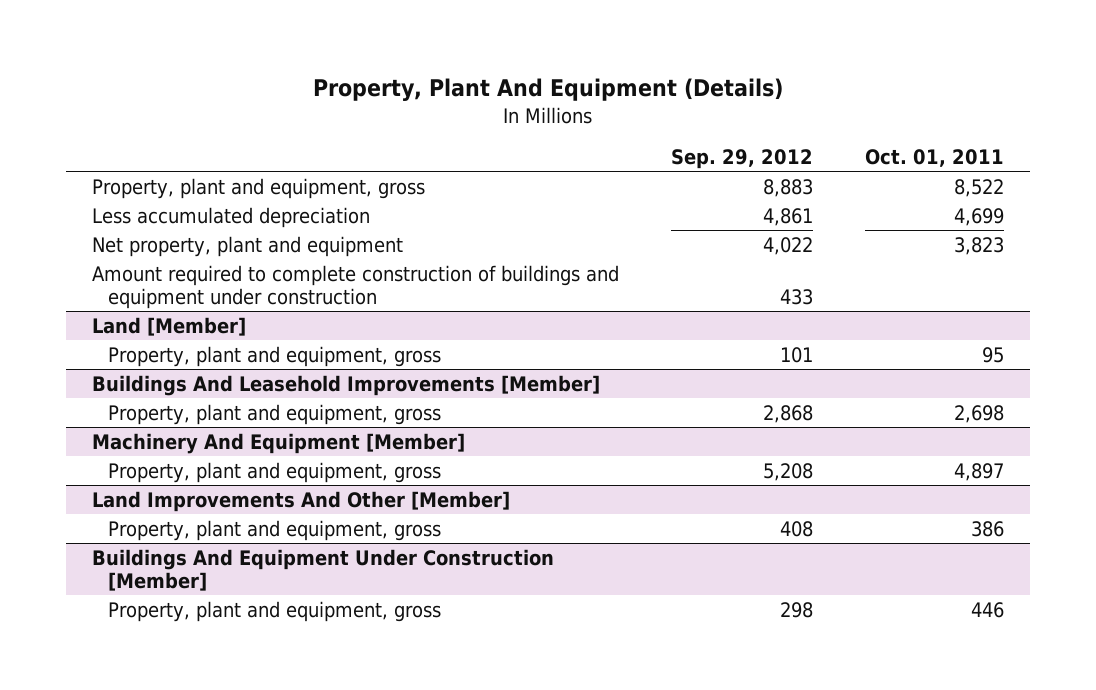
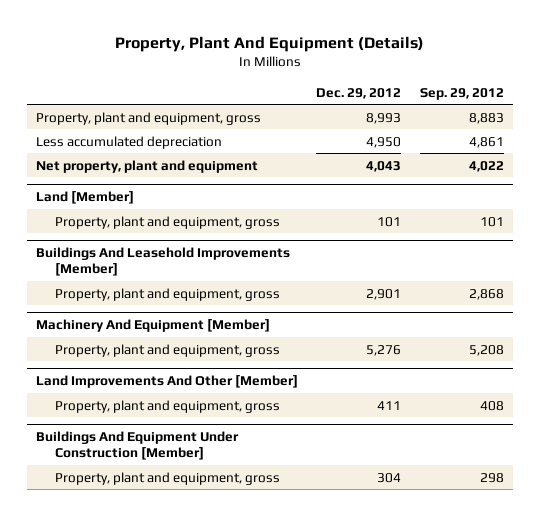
- | Sep. 29, 2012 | Oct. 01, 2011
+ | Dec. 29, 2012 | Sep. 29, 2012
- Amount required to complete construction of buildings and equipment under construction | 433 |

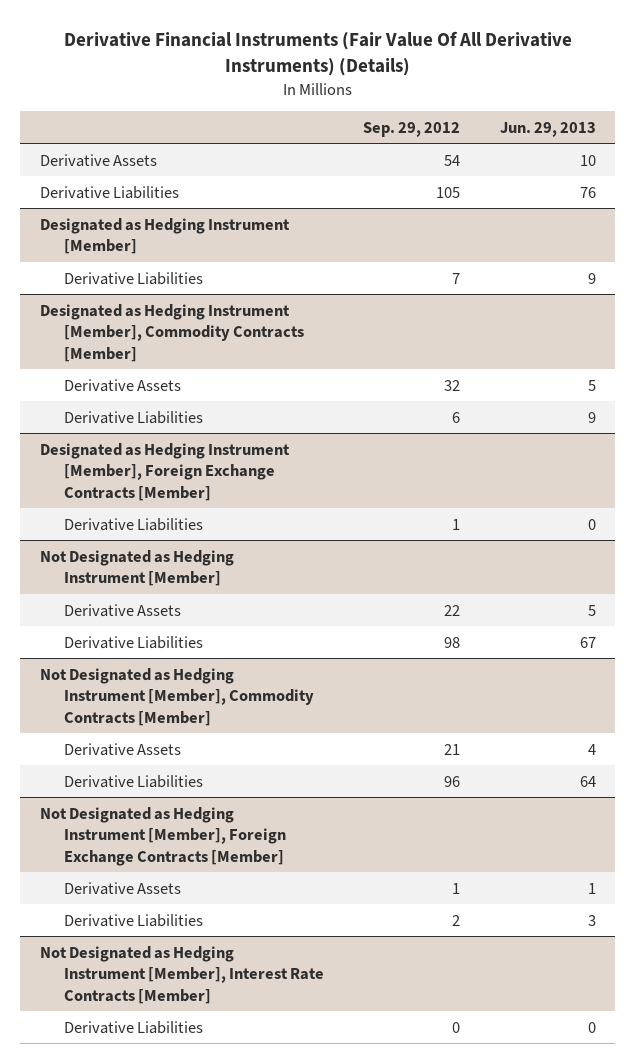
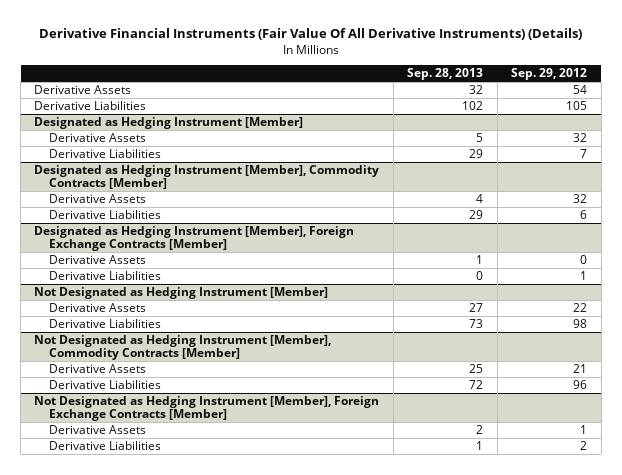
- | Sep. 29, 2012 | Jun. 29, 2013
+ | Sep. 28, 2013 | Sep. 29, 2012
@ Designated as Hedging Instrument [Member]
+ Derivative Assets | 5 | 32
@ Designated as Hedging Instrument [Member], Foreign Exchange Contracts [Member]
+ Derivative Assets | 1 | 0
- Not Designated as Hedging Instrument [Member], Interest Rate Contracts [Member]
- Derivative Liabilities | 0 | 0

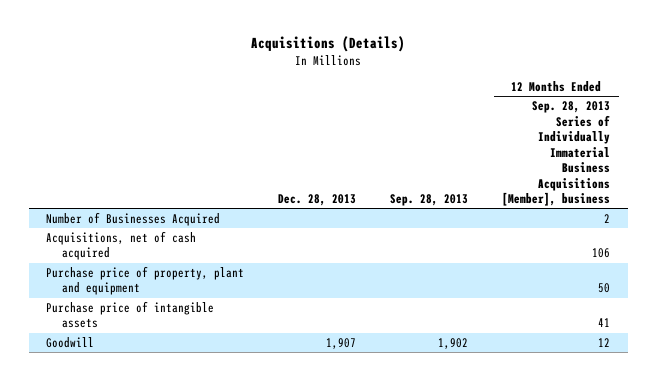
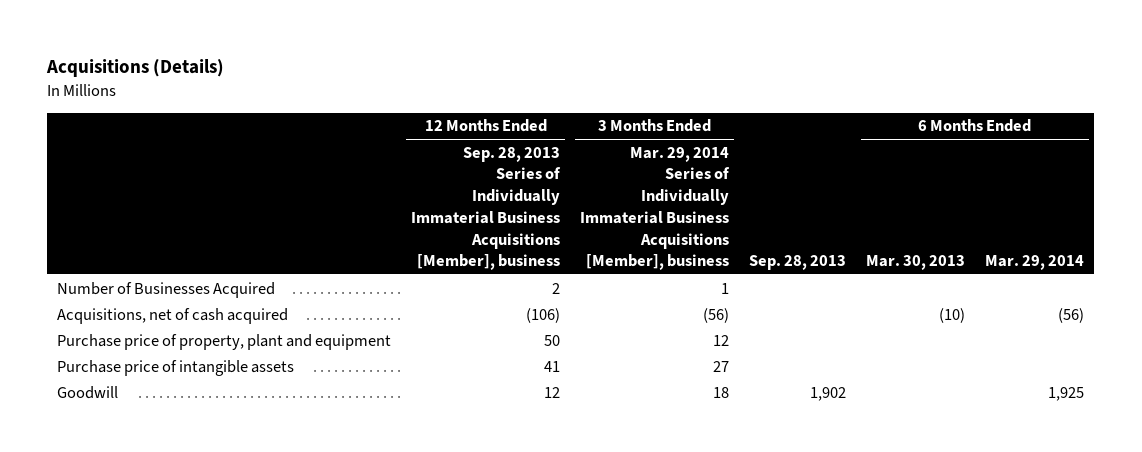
- | Dec. 28, 2013 | Sep. 28, 2013 | 12 Months Ended Sep. 28, 2013 Series of Individually Immaterial Business Acquisitions [Member], business
+ | 12 Months Ended Sep. 28, 2013 Series of Individually Immaterial Business Acquisitions [Member], business | 3 Months Ended Mar. 29, 2014 Series of Individually Immaterial Business Acquisitions [Member], business | Sep. 28, 2013 | 6 Months Ended Mar. 30, 2013 | 6 Months Ended Mar. 29, 2014
- Acquisitions, net of cash acquired | | | 106
+ Acquisitions, net of cash acquired | (106) | (56) | | (10) | (56)

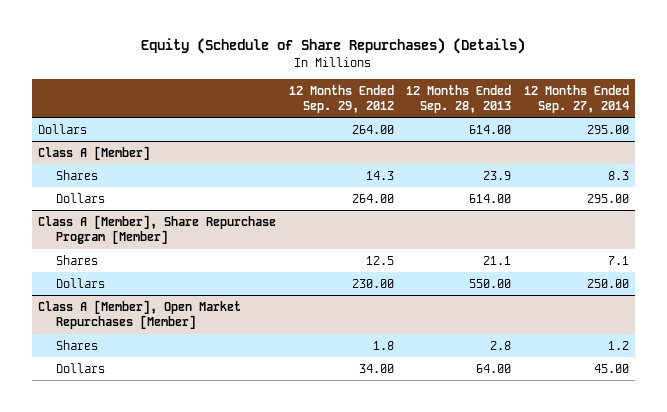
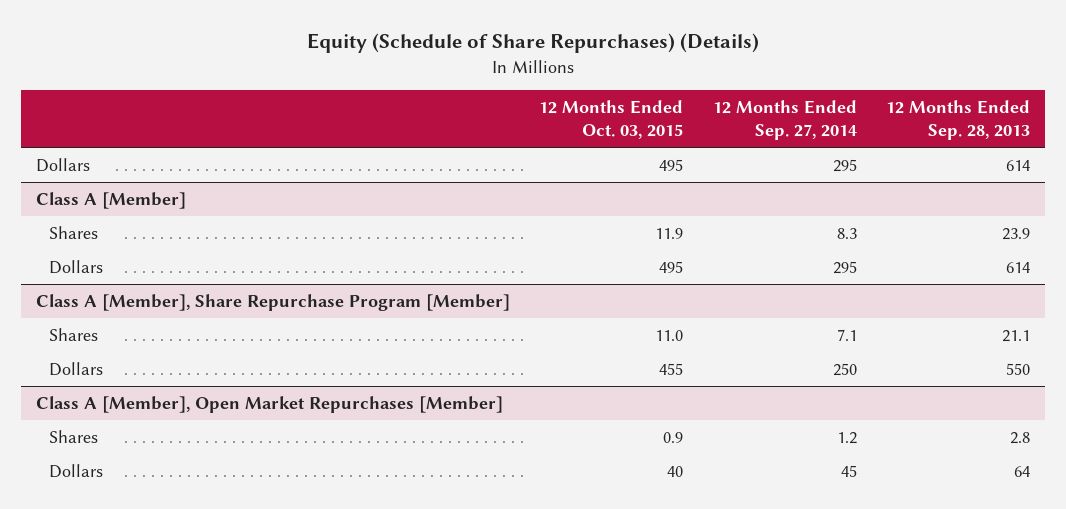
- | 12 Months Ended Sep. 29, 2012 | 12 Months Ended Sep. 28, 2013 | 12 Months Ended Sep. 27, 2014
+ | 12 Months Ended Oct. 03, 2015 | 12 Months Ended Sep. 27, 2014 | 12 Months Ended Sep. 28, 2013
- Dollars | 264.00 | 614.00 | 295.00
+ Dollars | 495 | 295 | 614
@ Class A [Member]
- Dollars | 264.00 | 614.00 | 295.00
+ Dollars | 495 | 295 | 614
@ Class A [Member], Share Repurchase Program [Member]
- Dollars | 230.00 | 550.00 | 250.00
+ Dollars | 455 | 250 | 550
@ Class A [Member], Open Market Repurchases [Member]
- Dollars | 34.00 | 64.00 | 45.00
+ Dollars | 40 | 45 | 64

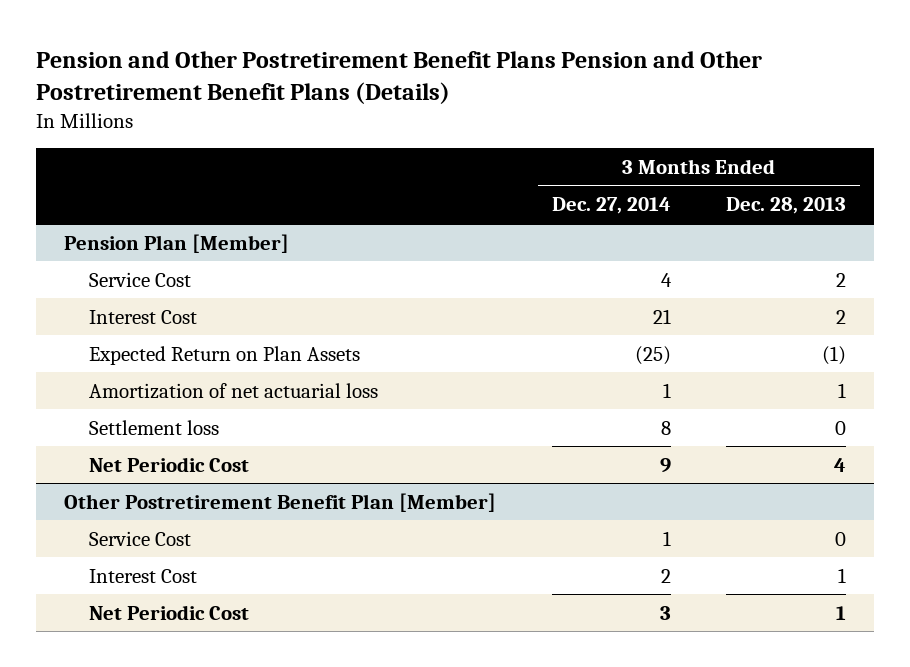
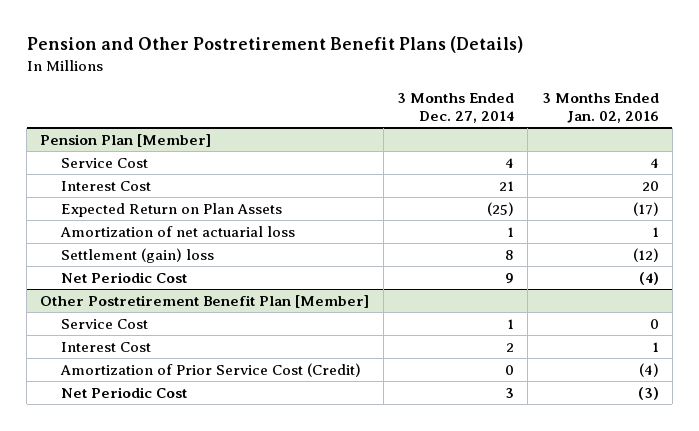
- Pension and Other Postretirement Benefit Plans Pension and Other Postretirement Benefit Plans (Details)
+ Pension and Other Postretirement Benefit Plans (Details)
- | 3 Months Ended Dec. 27, 2014 | 3 Months Ended Dec. 28, 2013
+ | 3 Months Ended Dec. 27, 2014 | 3 Months Ended Jan. 02, 2016
@ Pension Plan [Member]
- Settlement loss | 8 | 0
+ Settlement (gain) loss | 8 | (12)
@ Other Postretirement Benefit Plan [Member]
+ Amortization of Prior Service Cost (Credit) | 0 | (4)

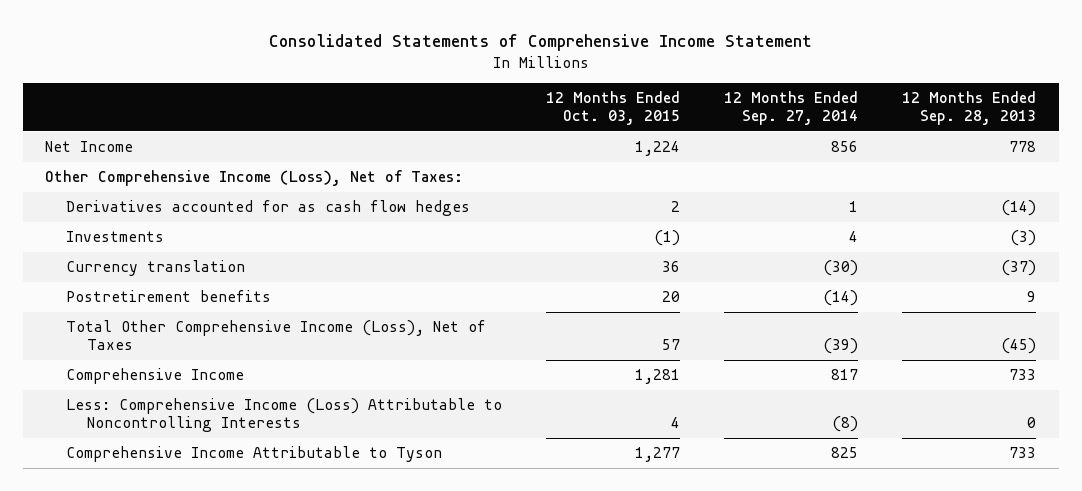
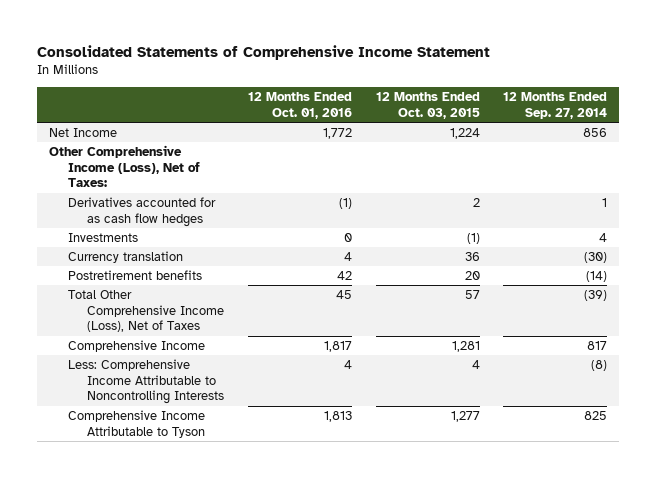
- | 12 Months Ended Oct. 03, 2015 | 12 Months Ended Sep. 27, 2014 | 12 Months Ended Sep. 28, 2013
+ | 12 Months Ended Oct. 01, 2016 | 12 Months Ended Oct. 03, 2015 | 12 Months Ended Sep. 27, 2014
- Less: Comprehensive Income (Loss) Attributable to Noncontrolling Interests | 4 | (8) | 0
+ Less: Comprehensive Income Attributable to Noncontrolling Interests | 4 | 4 | (8)

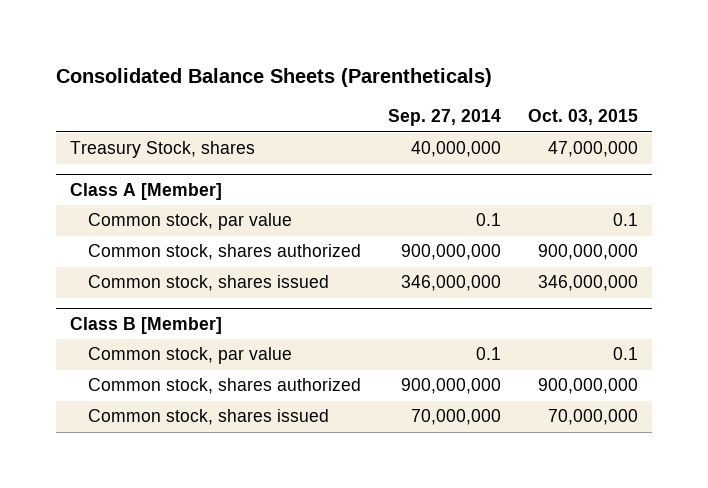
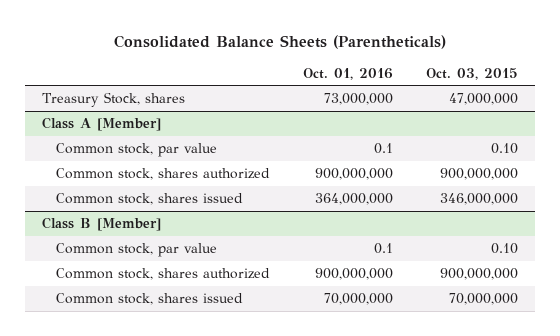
- | Sep. 27, 2014 | Oct. 03, 2015
+ | Oct. 01, 2016 | Oct. 03, 2015
@ Class A [Member]
- Common stock, par value | 0.1 | 0.1
+ Common stock, par value | 0.1 | 0.10
@ Class B [Member]
- Common stock, par value | 0.1 | 0.1
+ Common stock, par value | 0.1 | 0.10

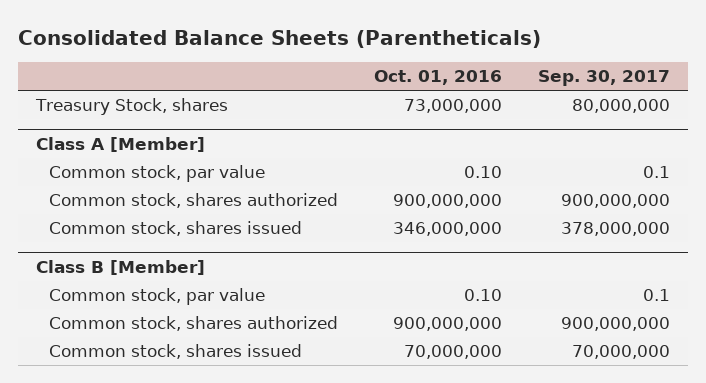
- | Oct. 01, 2016 | Oct. 03, 2015
+ | Oct. 01, 2016 | Sep. 30, 2017
@ Class A [Member]
- Common stock, par value | 0.1 | 0.10
+ Common stock, par value | 0.10 | 0.1
- Common stock, shares issued | 364,000,000 | 346,000,000
+ Common stock, shares issued | 346,000,000 | 378,000,000
@ Class B [Member]
- Common stock, par value | 0.1 | 0.10
+ Common stock, par value | 0.10 | 0.1

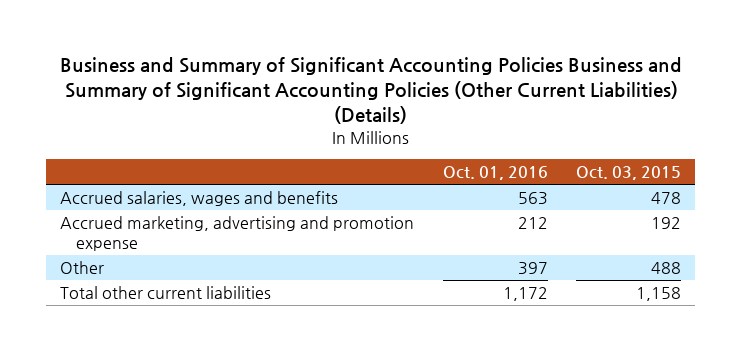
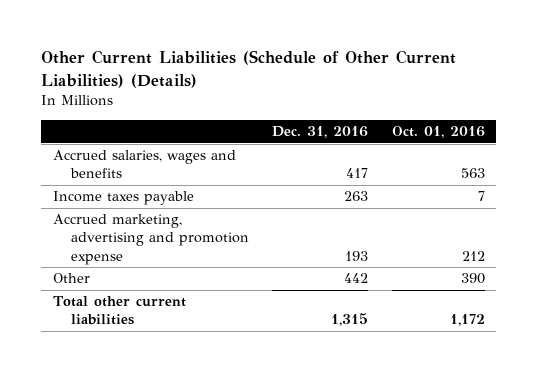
- Business and Summary of Significant Accounting Policies Business and Summary of Significant Accounting Policies (Other Current Liabilities) (Details)
+ Other Current Liabilities (Schedule of Other Current Liabilities) (Details)
- | Oct. 01, 2016 | Oct. 03, 2015
+ | Dec. 31, 2016 | Oct. 01, 2016
+ Income taxes payable | 263 | 7
- Other | 397 | 488
+ Other | 442 | 390

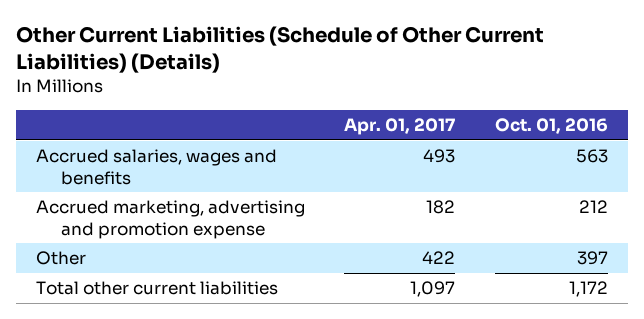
- | Dec. 31, 2016 | Oct. 01, 2016
+ | Apr. 01, 2017 | Oct. 01, 2016
- Income taxes payable | 263 | 7
- Other | 442 | 390
+ Other | 422 | 397

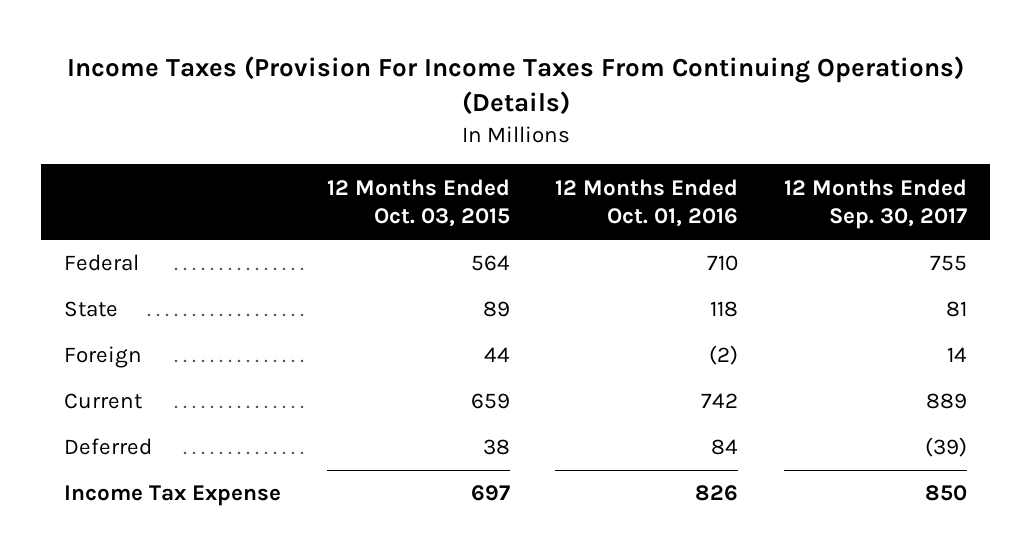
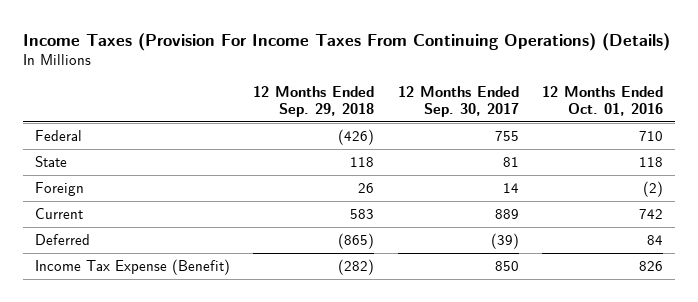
- | 12 Months Ended Oct. 03, 2015 | 12 Months Ended Oct. 01, 2016 | 12 Months Ended Sep. 30, 2017
+ | 12 Months Ended Sep. 29, 2018 | 12 Months Ended Sep. 30, 2017 | 12 Months Ended Oct. 01, 2016
- Income Tax Expense | 697 | 826 | 850
+ Income Tax Expense (Benefit) | (282) | 850 | 826

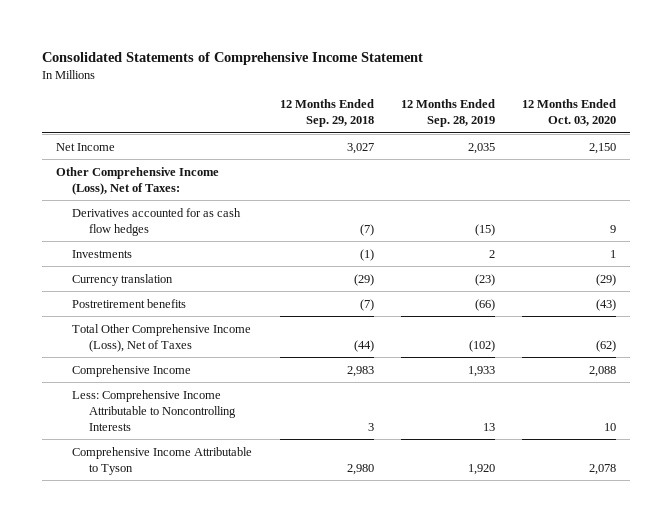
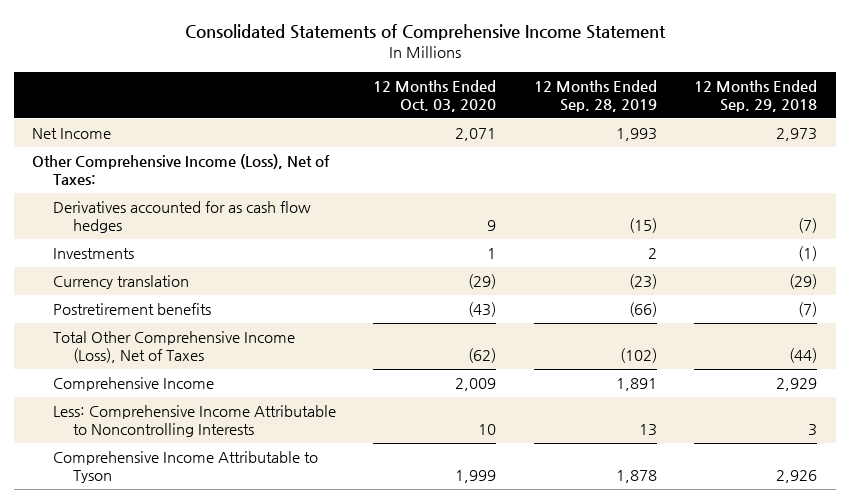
- | 12 Months Ended Sep. 29, 2018 | 12 Months Ended Sep. 28, 2019 | 12 Months Ended Oct. 03, 2020
+ | 12 Months Ended Oct. 03, 2020 | 12 Months Ended Sep. 28, 2019 | 12 Months Ended Sep. 29, 2018
- Net Income | 3,027 | 2,035 | 2,150
+ Net Income | 2,071 | 1,993 | 2,973
- Comprehensive Income | 2,983 | 1,933 | 2,088
+ Comprehensive Income | 2,009 | 1,891 | 2,929
- Comprehensive Income Attributable to Tyson | 2,980 | 1,920 | 2,078
+ Comprehensive Income Attributable to Tyson | 1,999 | 1,878 | 2,926

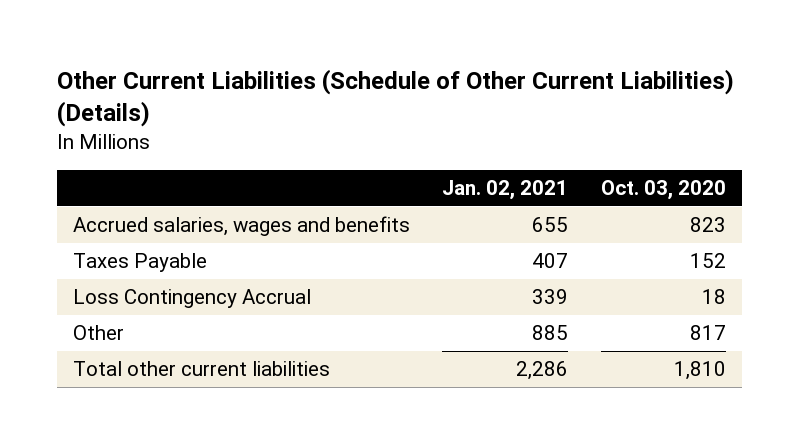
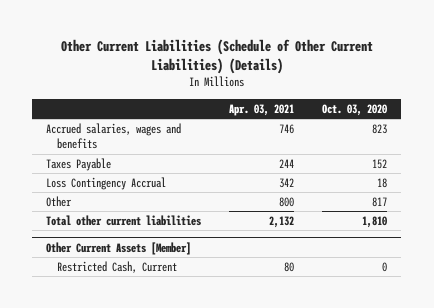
- | Jan. 02, 2021 | Oct. 03, 2020
+ | Apr. 03, 2021 | Oct. 03, 2020
+ Other Current Assets [Member]
+ Restricted Cash, Current | 80 | 0

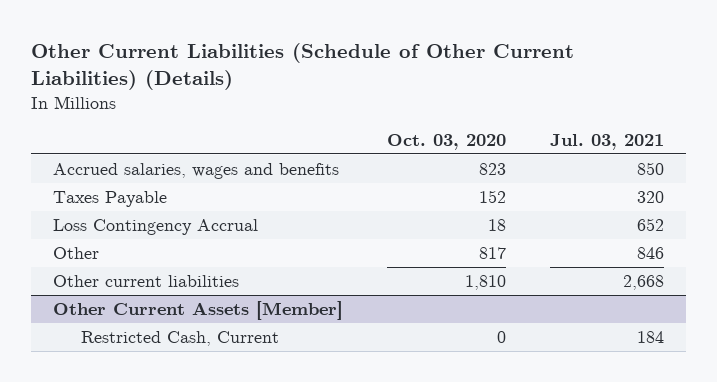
- | Apr. 03, 2021 | Oct. 03, 2020
+ | Oct. 03, 2020 | Jul. 03, 2021
- Total other current liabilities | 2,132 | 1,810
+ Other current liabilities | 1,810 | 2,668

